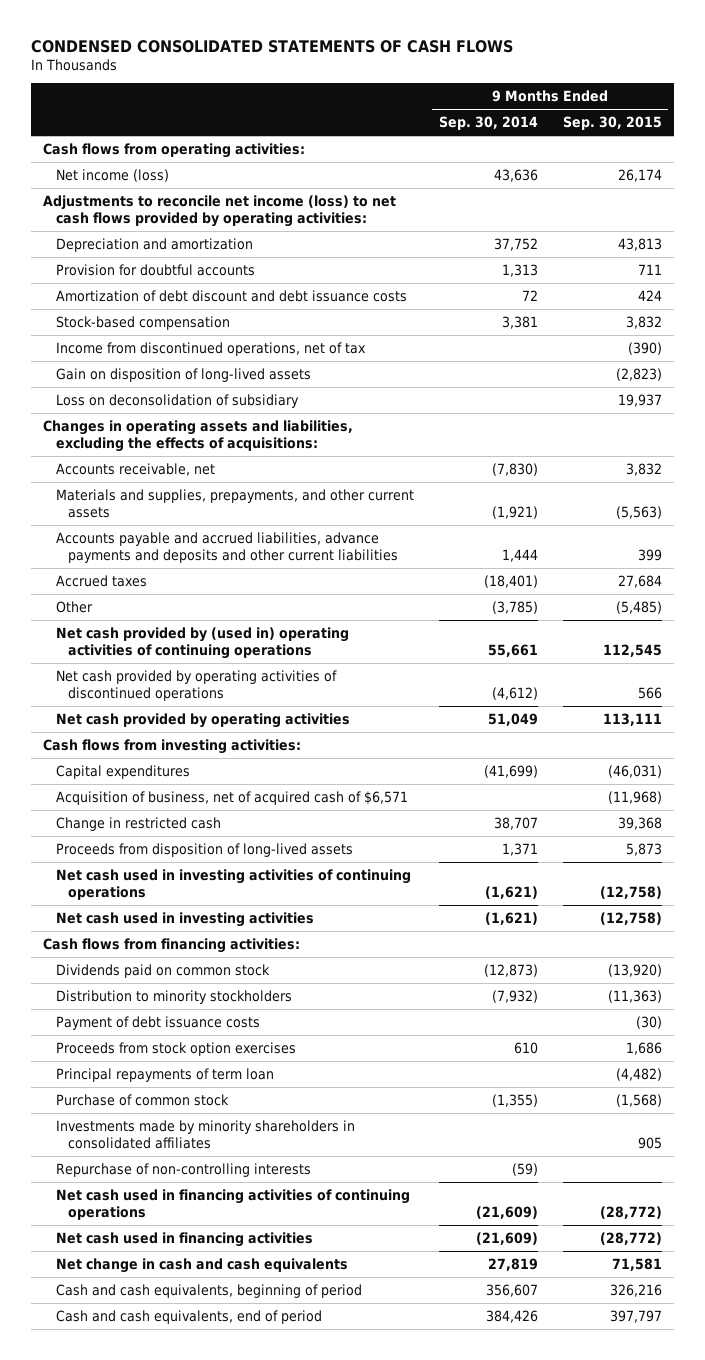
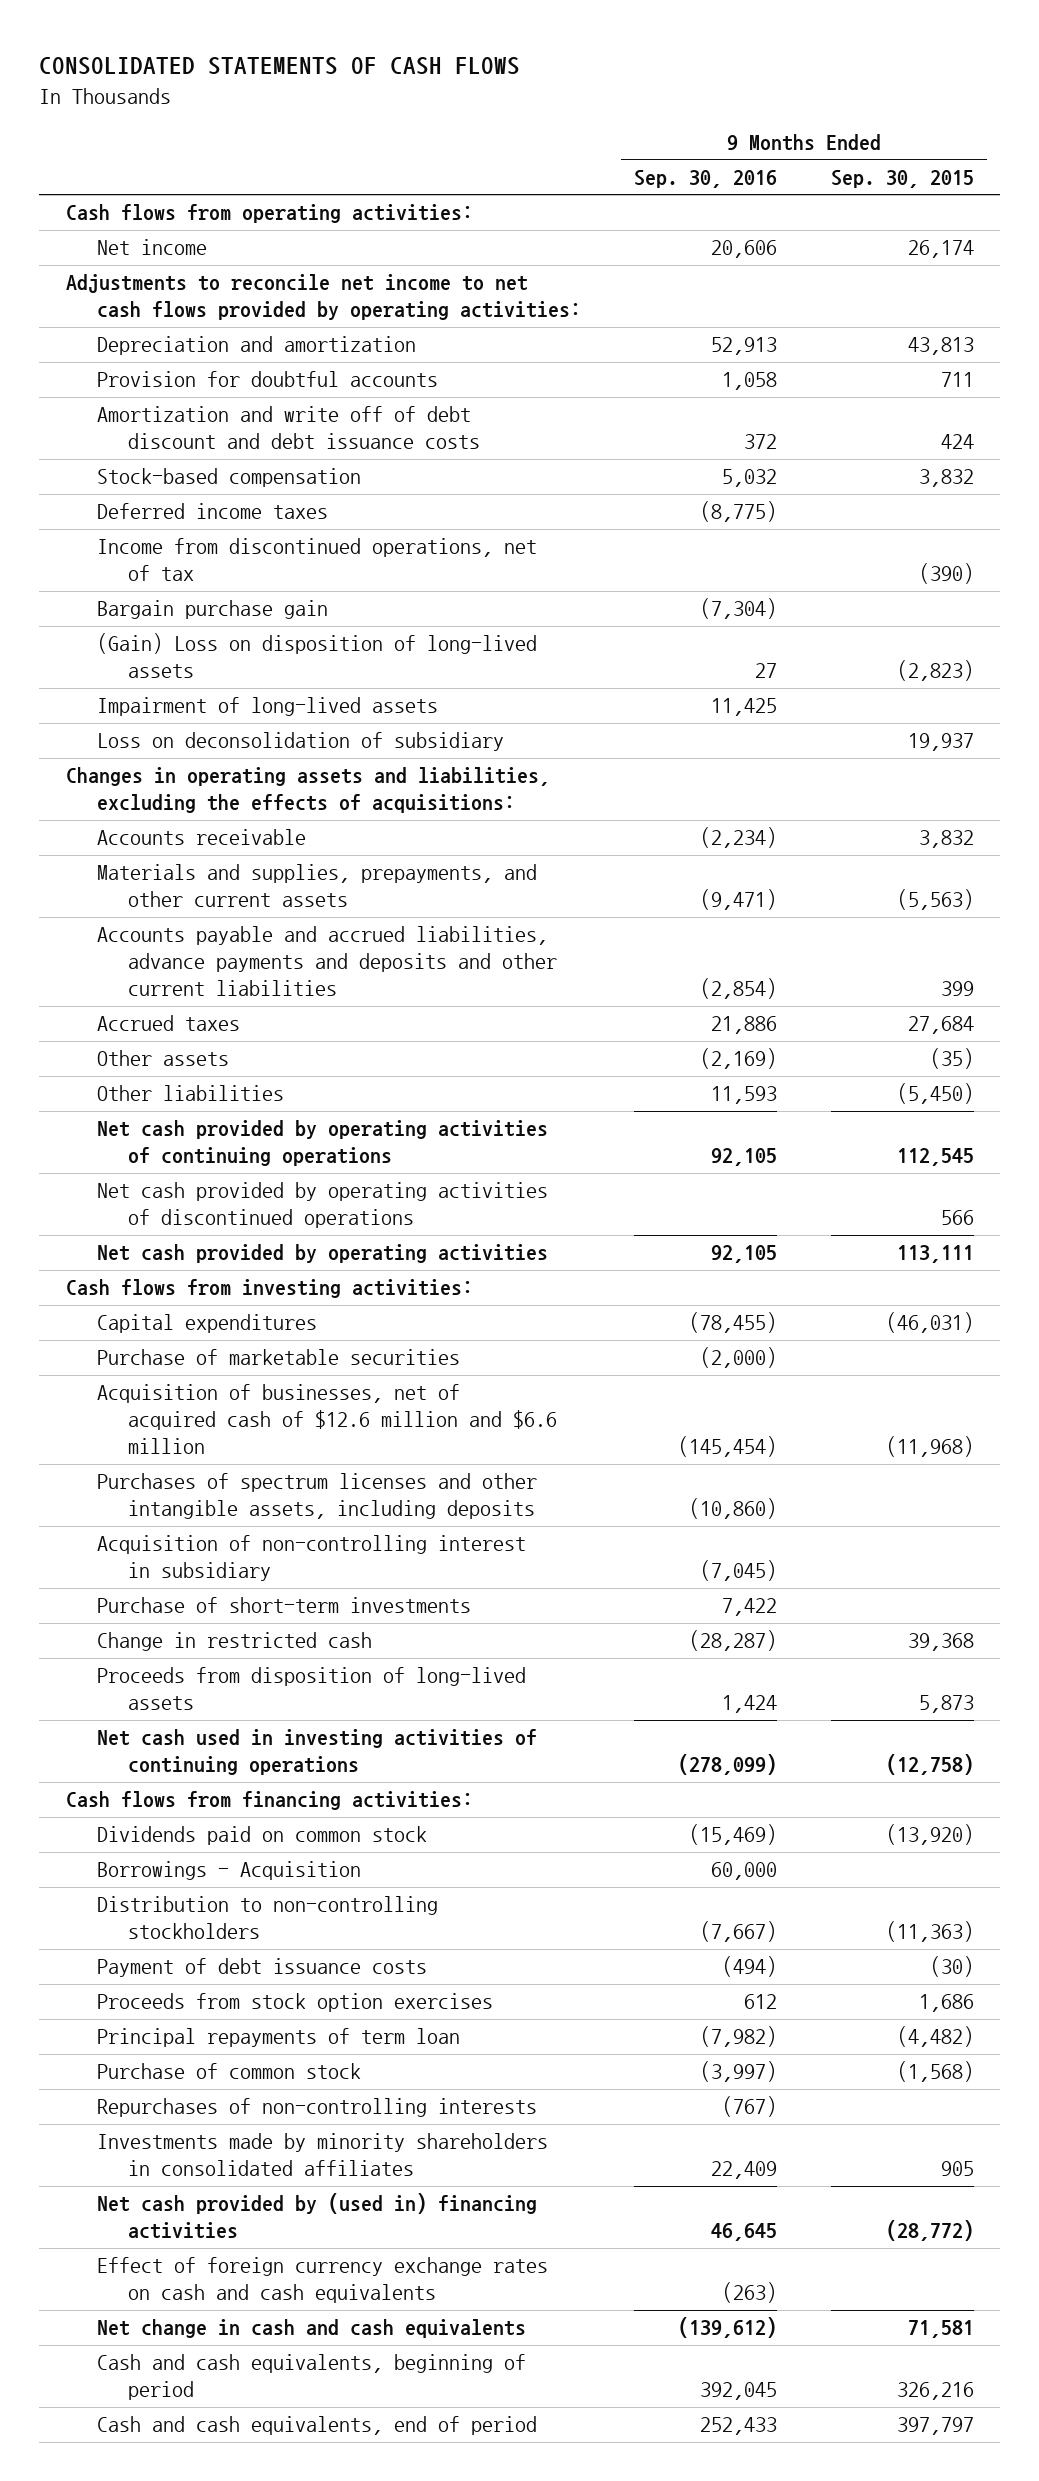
- CONDENSED CONSOLIDATED STATEMENTS OF CASH FLOWS
+ CONSOLIDATED STATEMENTS OF CASH FLOWS
- | 9 Months Ended Sep. 30, 2014 | 9 Months Ended Sep. 30, 2015
+ | 9 Months Ended Sep. 30, 2016 | 9 Months Ended Sep. 30, 2015
- Net income (loss) | 43,636 | 26,174
- Adjustments to reconcile net income (loss) to net cash flows provided by operating activities:
+ Net income | 20,606 | 26,174
+ Adjustments to reconcile net income to net cash flows provided by operating activities:
- Amortization of debt discount and debt issuance costs | 72 | 424
+ Amortization and write off of debt discount and debt issuance costs | 372 | 424
+ Deferred income taxes | (8,775) |
- Gain on disposition of long-lived assets | | (2,823)
+ Bargain purchase gain | (7,304) |
+ (Gain) Loss on disposition of long-lived assets | 27 | (2,823)
+ Impairment of long-lived assets | 11,425 |
- Accounts receivable, net | (7,830) | 3,832
+ Accounts receivable | (2,234) | 3,832
- Other | (3,785) | (5,485)
- Net cash provided by (used in) operating activities of continuing operations | 55,661 | 112,545
+ Other assets | (2,169) | (35)
+ Other liabilities | 11,593 | (5,450)
+ Net cash provided by operating activities of continuing operations | 92,105 | 112,545
- Acquisition of business, net of acquired cash of $6,571 | | (11,968)
+ Purchase of marketable securities | (2,000) |
+ Acquisition of businesses, net of acquired cash of $12.6 million and $6.6 million | (145,454) | (11,968)
+ Purchases of spectrum licenses and other intangible assets, including deposits | (10,860) |
+ Acquisition of non-controlling interest in subsidiary | (7,045) |
+ Purchase of short-term investments | 7,422 |
- Net cash used in investing activities | (1,621) | (12,758)
- Distribution to minority stockholders | (7,932) | (11,363)
+ Borrowings - Acquisition | 60,000 |
+ Distribution to non-controlling stockholders | (7,667) | (11,363)
+ Repurchases of non-controlling interests | (767) |
- Repurchase of non-controlling interests | (59) |
- Net cash used in financing activities of continuing operations | (21,609) | (28,772)
- Net cash used in financing activities | (21,609) | (28,772)
+ Net cash provided by (used in) financing activities | 46,645 | (28,772)
+ Effect of foreign currency exchange rates on cash and cash equivalents | (263) |

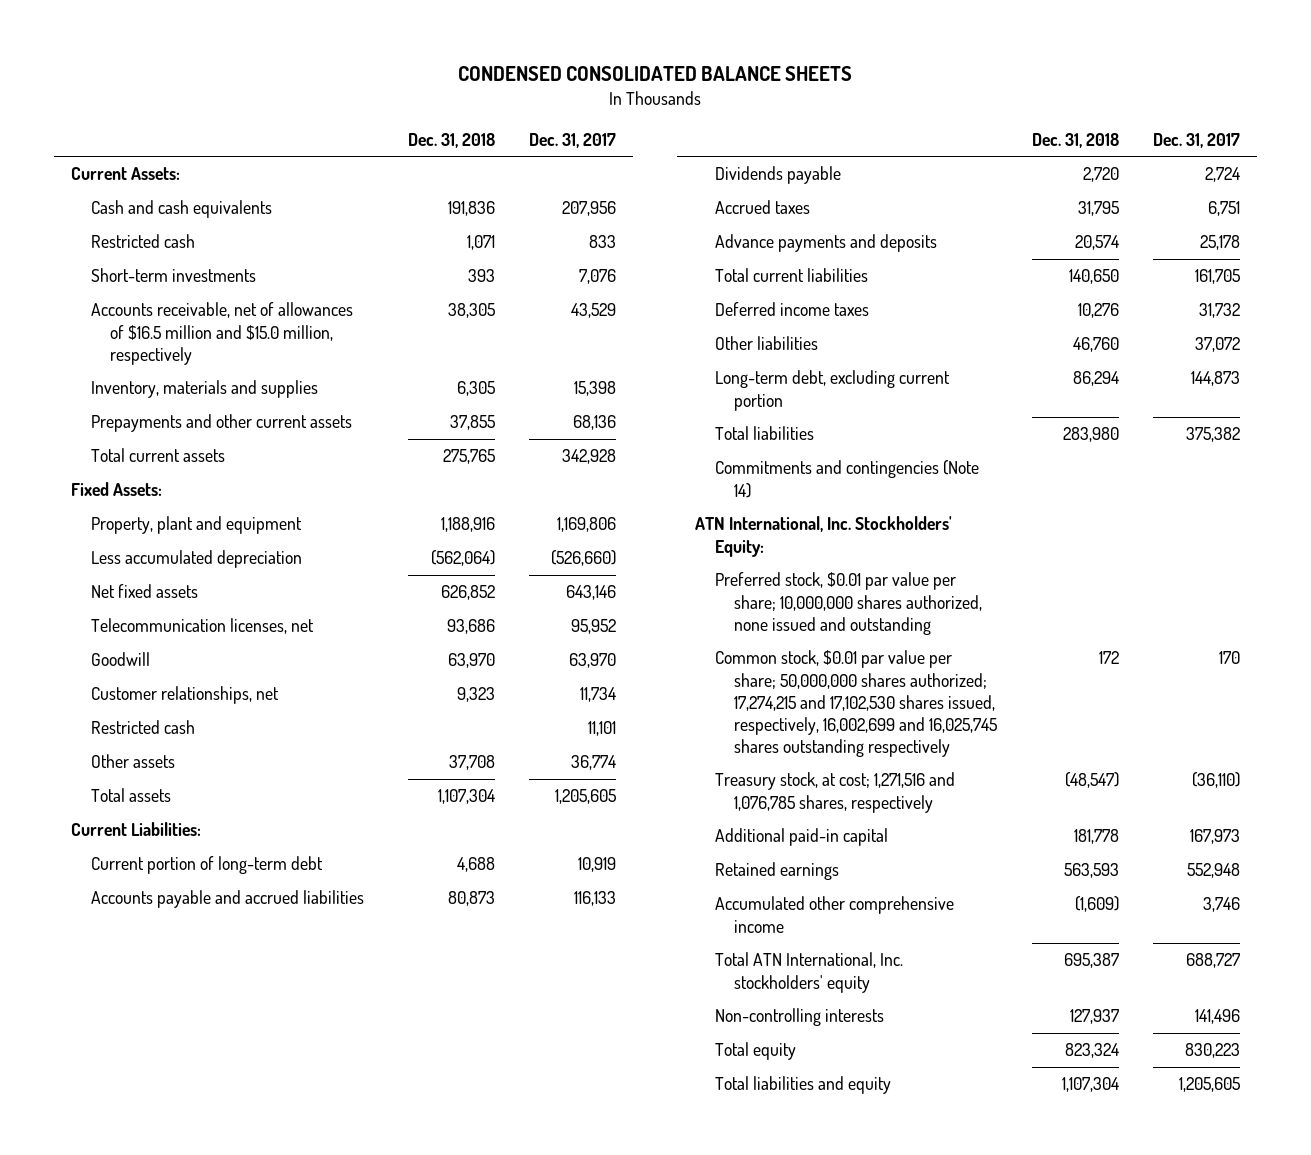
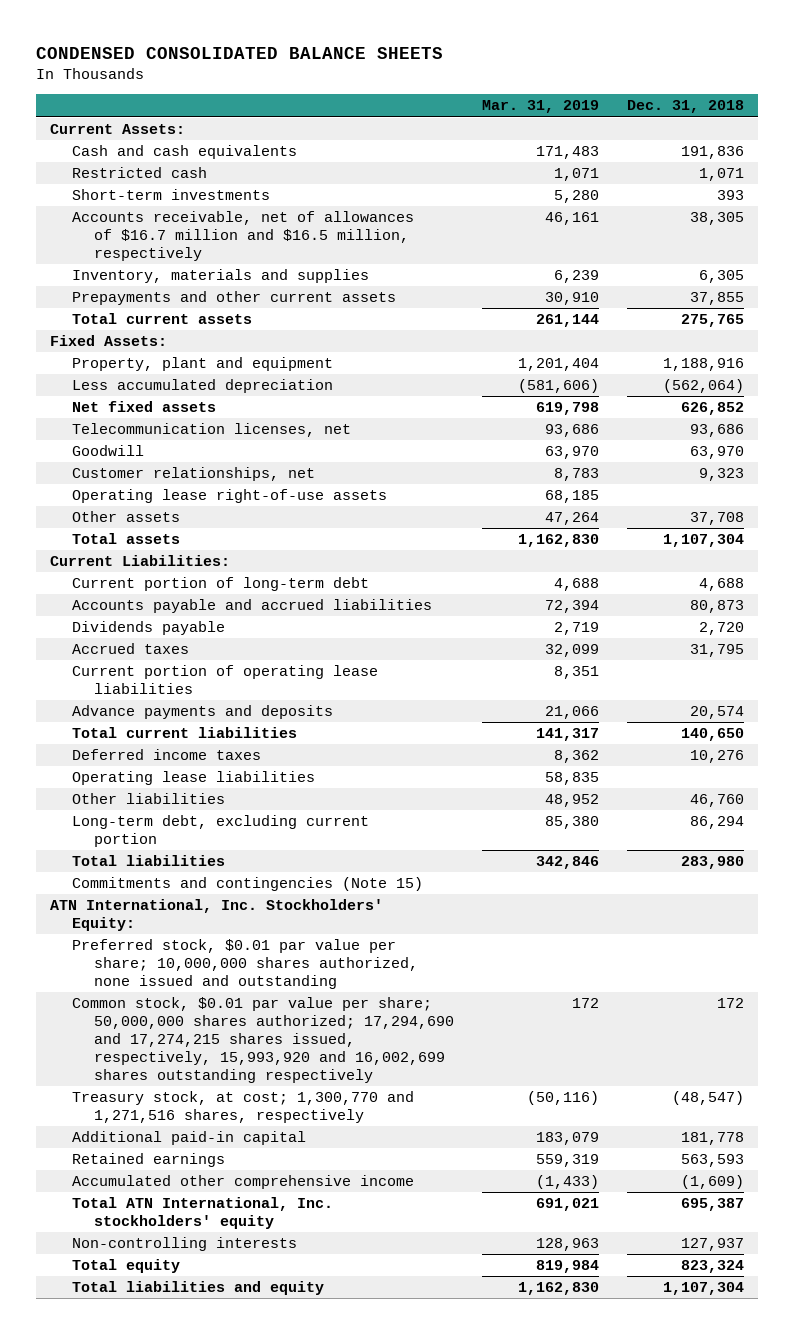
- | Dec. 31, 2018 | Dec. 31, 2017
+ | Mar. 31, 2019 | Dec. 31, 2018
- Accounts receivable, net of allowances of $16.5 million and $15.0 million, respectively | 38,305 | 43,529
+ Accounts receivable, net of allowances of $16.7 million and $16.5 million, respectively | 46,161 | 38,305
- Restricted cash | | 11,101
+ Operating lease right-of-use assets | 68,185 |
+ Current portion of operating lease liabilities | 8,351 |
+ Operating lease liabilities | 58,835 |
- Commitments and contingencies (Note 14)
+ Commitments and contingencies (Note 15)
- Common stock, $0.01 par value per share; 50,000,000 shares authorized; 17,274,215 and 17,102,530 shares issued, respectively, 16,002,699 and 16,025,745 shares outstanding respectively | 172 | 170
- Treasury stock, at cost; 1,271,516 and 1,076,785 shares, respectively | (48,547) | (36,110)
+ Common stock, $0.01 par value per share; 50,000,000 shares authorized; 17,294,690 and 17,274,215 shares issued, respectively, 15,993,920 and 16,002,699 shares outstanding respectively | 172 | 172
+ Treasury stock, at cost; 1,300,770 and 1,271,516 shares, respectively | (50,116) | (48,547)

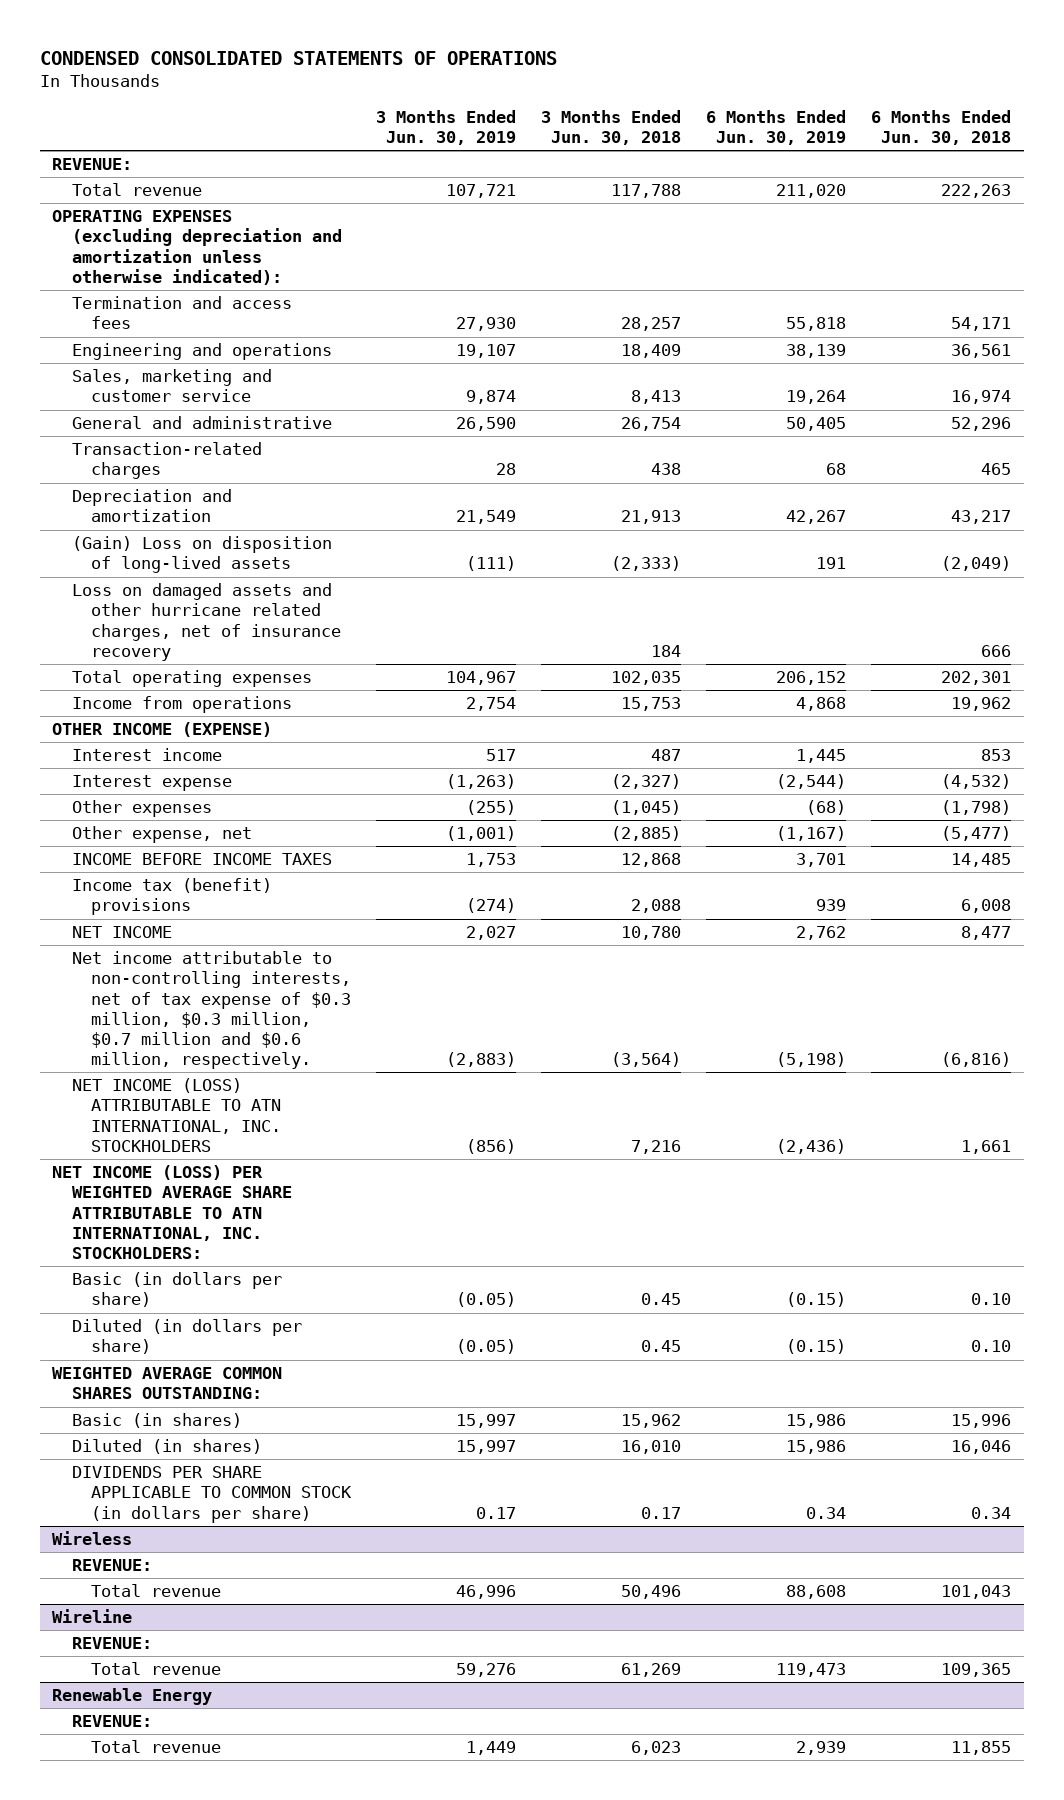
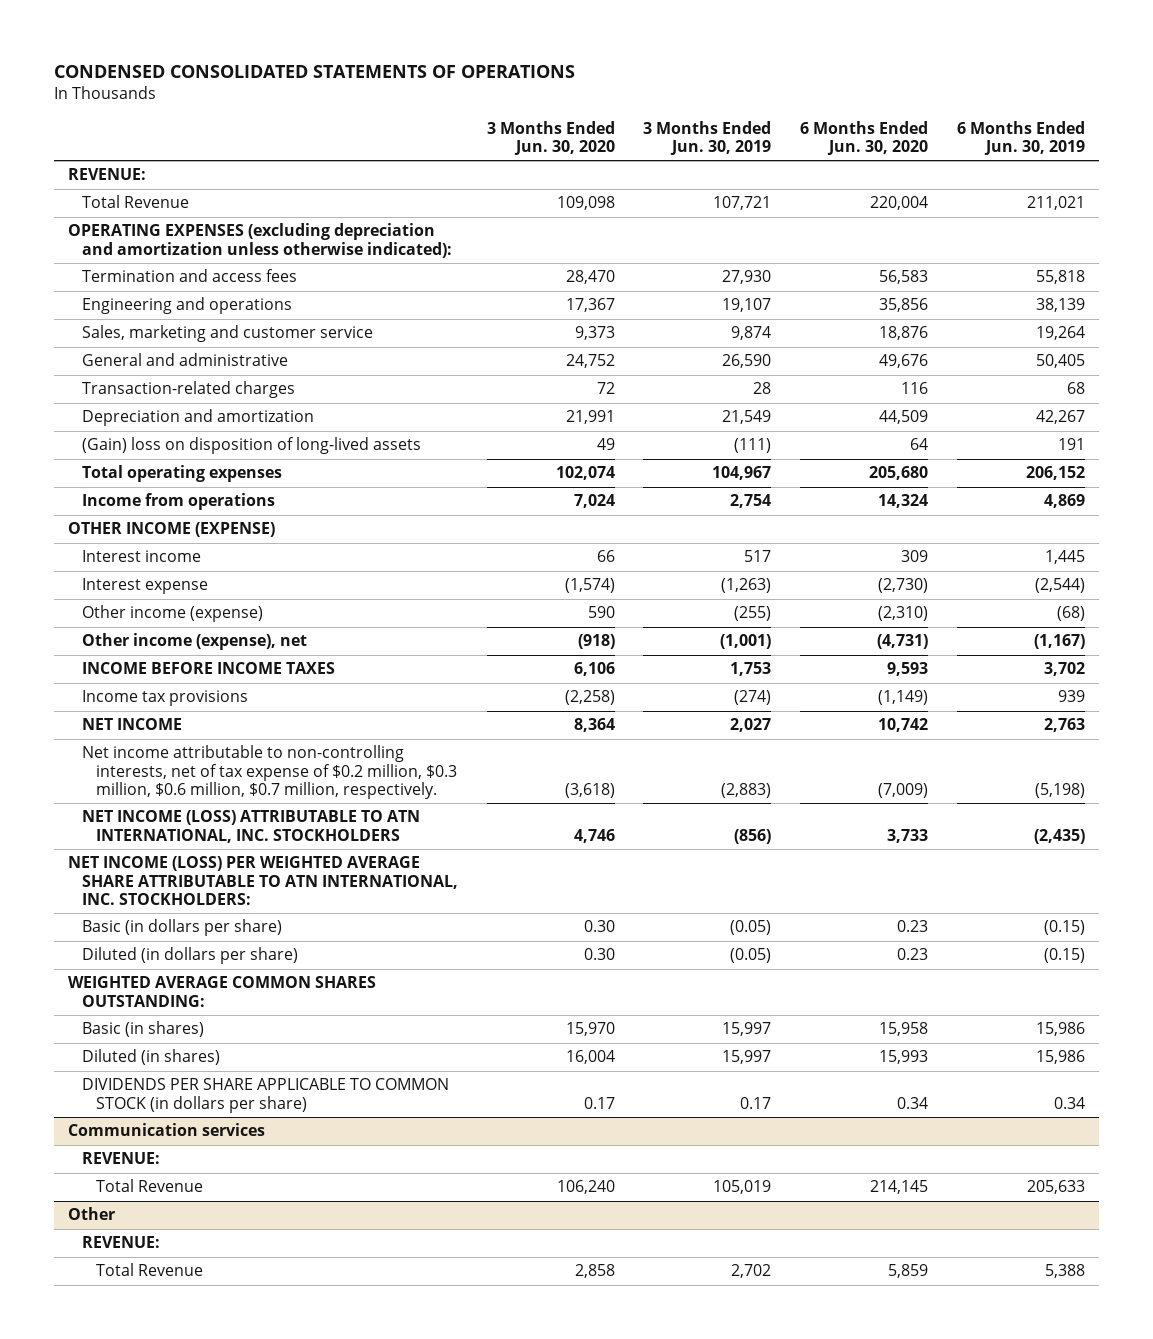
- | 3 Months Ended Jun. 30, 2019 | 3 Months Ended Jun. 30, 2018 | 6 Months Ended Jun. 30, 2019 | 6 Months Ended Jun. 30, 2018
+ | 3 Months Ended Jun. 30, 2020 | 3 Months Ended Jun. 30, 2019 | 6 Months Ended Jun. 30, 2020 | 6 Months Ended Jun. 30, 2019
- Total revenue | 107,721 | 117,788 | 211,020 | 222,263
+ Total Revenue | 109,098 | 107,721 | 220,004 | 211,021
- (Gain) Loss on disposition of long-lived assets | (111) | (2,333) | 191 | (2,049)
- Loss on damaged assets and other hurricane related charges, net of insurance recovery | | 184 | | 666
+ (Gain) loss on disposition of long-lived assets | 49 | (111) | 64 | 191
- Income from operations | 2,754 | 15,753 | 4,868 | 19,962
+ Income from operations | 7,024 | 2,754 | 14,324 | 4,869
- Other expenses | (255) | (1,045) | (68) | (1,798)
- Other expense, net | (1,001) | (2,885) | (1,167) | (5,477)
- INCOME BEFORE INCOME TAXES | 1,753 | 12,868 | 3,701 | 14,485
- Income tax (benefit) provisions | (274) | 2,088 | 939 | 6,008
- NET INCOME | 2,027 | 10,780 | 2,762 | 8,477
- Net income attributable to non-controlling interests, net of tax expense of $0.3 million, $0.3 million, $0.7 million and $0.6 million, respectively. | (2,883) | (3,564) | (5,198) | (6,816)
- NET INCOME (LOSS) ATTRIBUTABLE TO ATN INTERNATIONAL, INC. STOCKHOLDERS | (856) | 7,216 | (2,436) | 1,661
+ Other income (expense) | 590 | (255) | (2,310) | (68)
+ Other income (expense), net | (918) | (1,001) | (4,731) | (1,167)
+ INCOME BEFORE INCOME TAXES | 6,106 | 1,753 | 9,593 | 3,702
+ Income tax provisions | (2,258) | (274) | (1,149) | 939
+ NET INCOME | 8,364 | 2,027 | 10,742 | 2,763
+ Net income attributable to non-controlling interests, net of tax expense of $0.2 million, $0.3 million, $0.6 million, $0.7 million, respectively. | (3,618) | (2,883) | (7,009) | (5,198)
+ NET INCOME (LOSS) ATTRIBUTABLE TO ATN INTERNATIONAL, INC. STOCKHOLDERS | 4,746 | (856) | 3,733 | (2,435)
- Wireless
- REVENUE:
- Total revenue | 46,996 | 50,496 | 88,608 | 101,043
- Wireline
+ Communication services
- Total revenue | 59,276 | 61,269 | 119,473 | 109,365
- Renewable Energy
+ Total Revenue | 106,240 | 105,019 | 214,145 | 205,633
+ Other
- Total revenue | 1,449 | 6,023 | 2,939 | 11,855
+ Total Revenue | 2,858 | 2,702 | 5,859 | 5,388

